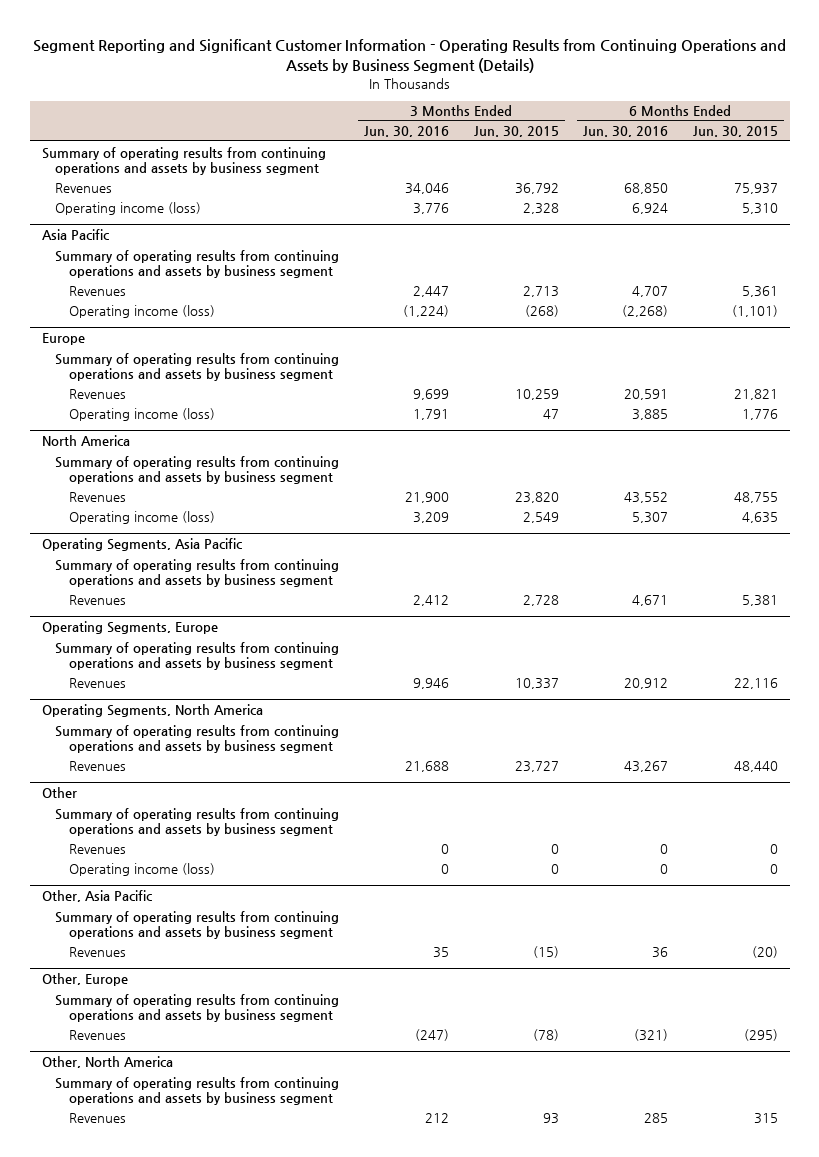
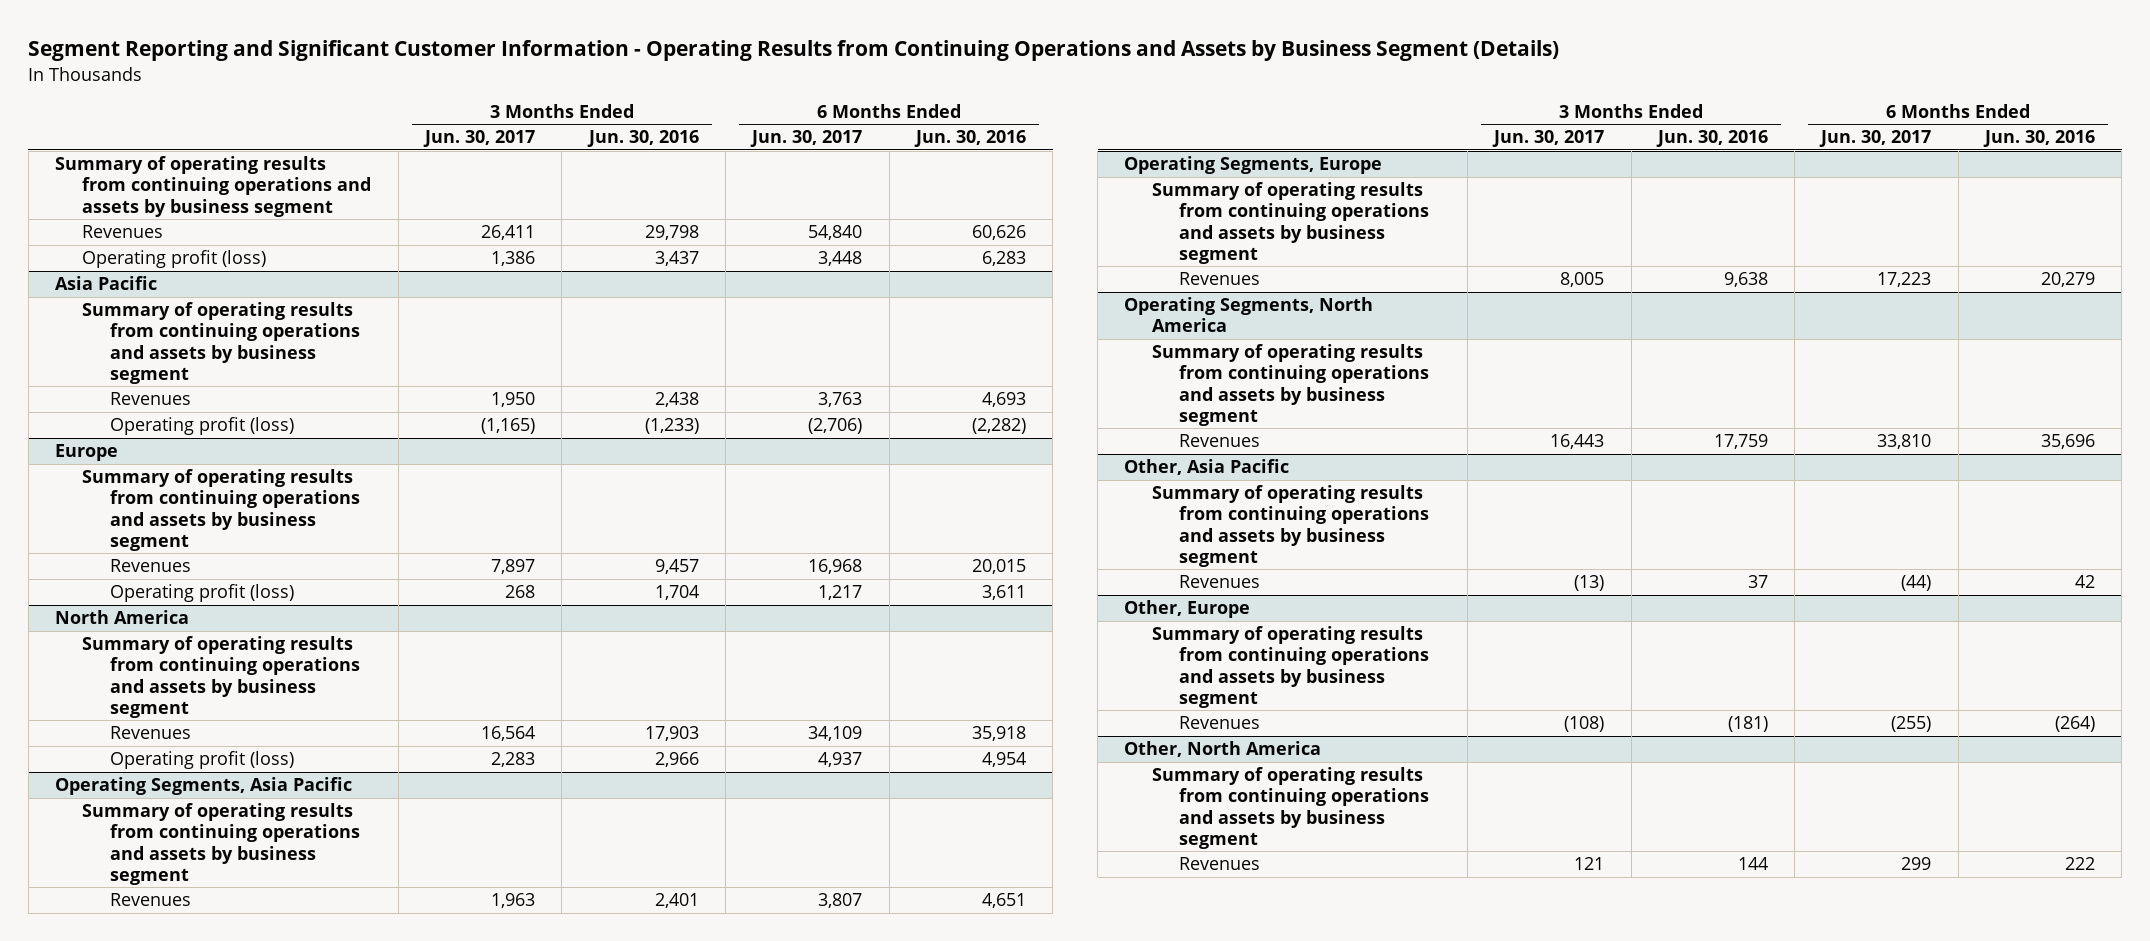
- | 3 Months Ended Jun. 30, 2016 | 3 Months Ended Jun. 30, 2015 | 6 Months Ended Jun. 30, 2016 | 6 Months Ended Jun. 30, 2015
+ | 3 Months Ended Jun. 30, 2017 | 3 Months Ended Jun. 30, 2016 | 6 Months Ended Jun. 30, 2017 | 6 Months Ended Jun. 30, 2016
- Revenues | 34,046 | 36,792 | 68,850 | 75,937
- Operating income (loss) | 3,776 | 2,328 | 6,924 | 5,310
+ Revenues | 26,411 | 29,798 | 54,840 | 60,626
+ Operating profit (loss) | 1,386 | 3,437 | 3,448 | 6,283
@ Asia Pacific
- Revenues | 2,447 | 2,713 | 4,707 | 5,361
- Operating income (loss) | (1,224) | (268) | (2,268) | (1,101)
+ Revenues | 1,950 | 2,438 | 3,763 | 4,693
+ Operating profit (loss) | (1,165) | (1,233) | (2,706) | (2,282)
@ Europe
- Revenues | 9,699 | 10,259 | 20,591 | 21,821
- Operating income (loss) | 1,791 | 47 | 3,885 | 1,776
+ Revenues | 7,897 | 9,457 | 16,968 | 20,015
+ Operating profit (loss) | 268 | 1,704 | 1,217 | 3,611
@ North America
- Revenues | 21,900 | 23,820 | 43,552 | 48,755
- Operating income (loss) | 3,209 | 2,549 | 5,307 | 4,635
+ Revenues | 16,564 | 17,903 | 34,109 | 35,918
+ Operating profit (loss) | 2,283 | 2,966 | 4,937 | 4,954
@ Operating Segments, Asia Pacific
- Revenues | 2,412 | 2,728 | 4,671 | 5,381
+ Revenues | 1,963 | 2,401 | 3,807 | 4,651
@ Operating Segments, Europe
- Revenues | 9,946 | 10,337 | 20,912 | 22,116
+ Revenues | 8,005 | 9,638 | 17,223 | 20,279
@ Operating Segments, North America
- Revenues | 21,688 | 23,727 | 43,267 | 48,440
- Other
- Summary of operating results from continuing operations and assets by business segment
- Revenues | 0 | 0 | 0 | 0
- Operating income (loss) | 0 | 0 | 0 | 0
@ Operating Segments, North America
+ Revenues | 16,443 | 17,759 | 33,810 | 35,696
@ Other, Asia Pacific
- Revenues | 35 | (15) | 36 | (20)
+ Revenues | (13) | 37 | (44) | 42
@ Other, Europe
- Revenues | (247) | (78) | (321) | (295)
+ Revenues | (108) | (181) | (255) | (264)
@ Other, North America
- Revenues | 212 | 93 | 285 | 315
+ Revenues | 121 | 144 | 299 | 222

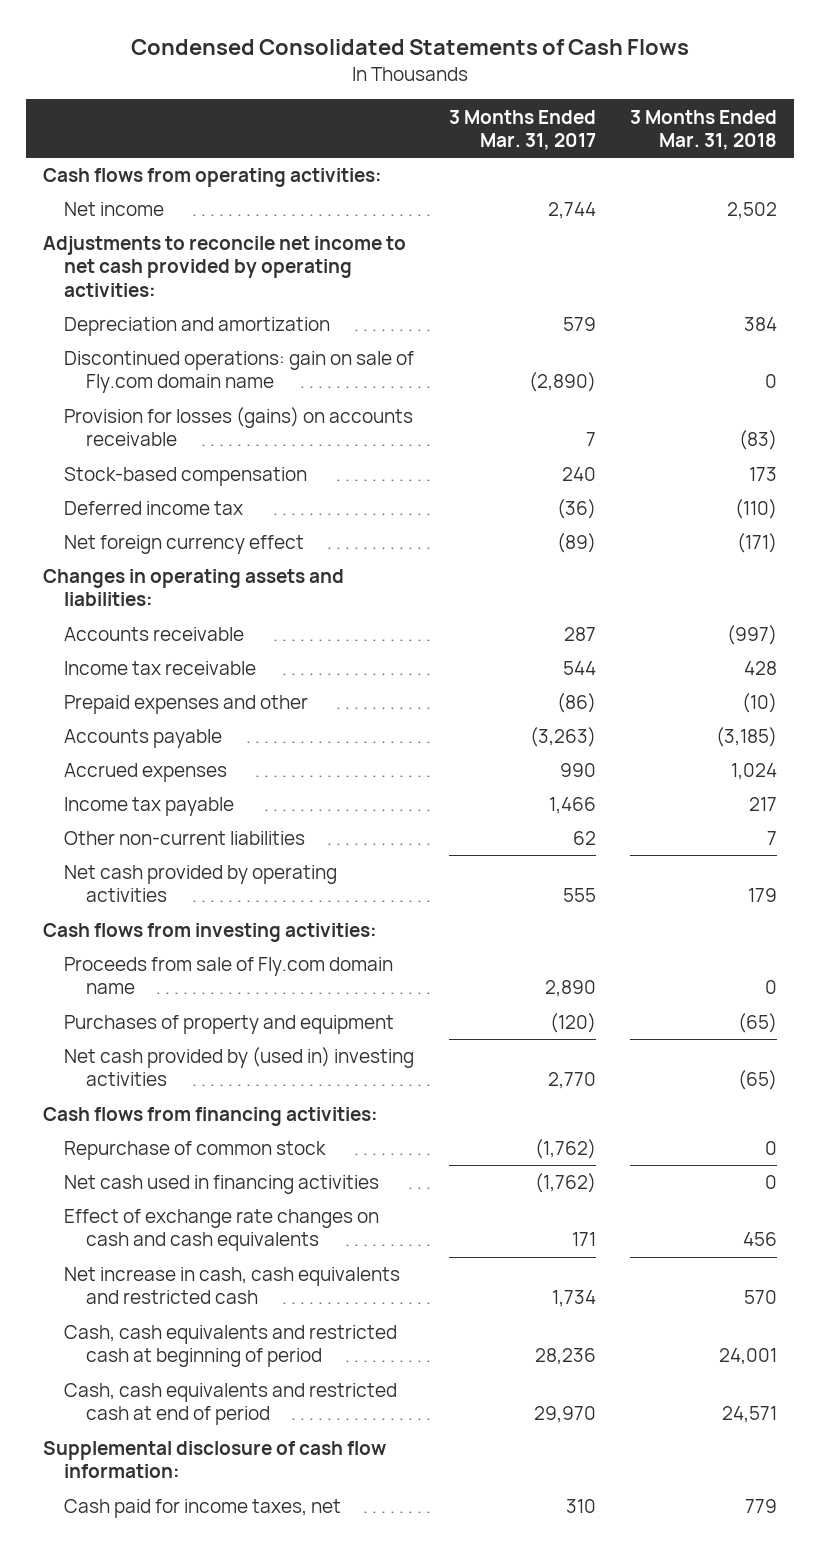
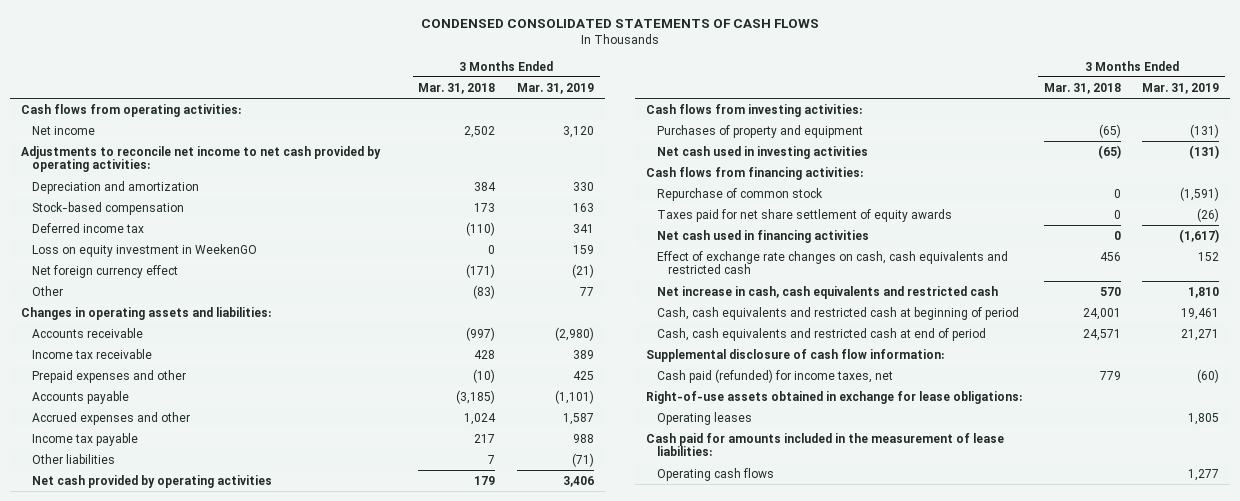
- Condensed Consolidated Statements of Cash Flows
+ CONDENSED CONSOLIDATED STATEMENTS OF CASH FLOWS
- | 3 Months Ended Mar. 31, 2017 | 3 Months Ended Mar. 31, 2018
+ | 3 Months Ended Mar. 31, 2018 | 3 Months Ended Mar. 31, 2019
- Discontinued operations: gain on sale of Fly.com domain name | (2,890) | 0
- Provision for losses (gains) on accounts receivable | 7 | (83)
+ Loss on equity investment in WeekenGO | 0 | 159
+ Other | (83) | 77
- Accrued expenses | 990 | 1,024
+ Accrued expenses and other | 1,024 | 1,587
- Other non-current liabilities | 62 | 7
+ Other liabilities | 7 | (71)
- Proceeds from sale of Fly.com domain name | 2,890 | 0
- Net cash provided by (used in) investing activities | 2,770 | (65)
+ Net cash used in investing activities | (65) | (131)
+ Taxes paid for net share settlement of equity awards | 0 | (26)
- Effect of exchange rate changes on cash and cash equivalents | 171 | 456
+ Effect of exchange rate changes on cash, cash equivalents and restricted cash | 456 | 152
- Cash paid for income taxes, net | 310 | 779
+ Cash paid (refunded) for income taxes, net | 779 | (60)
+ Right-of-use assets obtained in exchange for lease obligations:
+ Operating leases | | 1,805
+ Cash paid for amounts included in the measurement of lease liabilities:
+ Operating cash flows | | 1,277

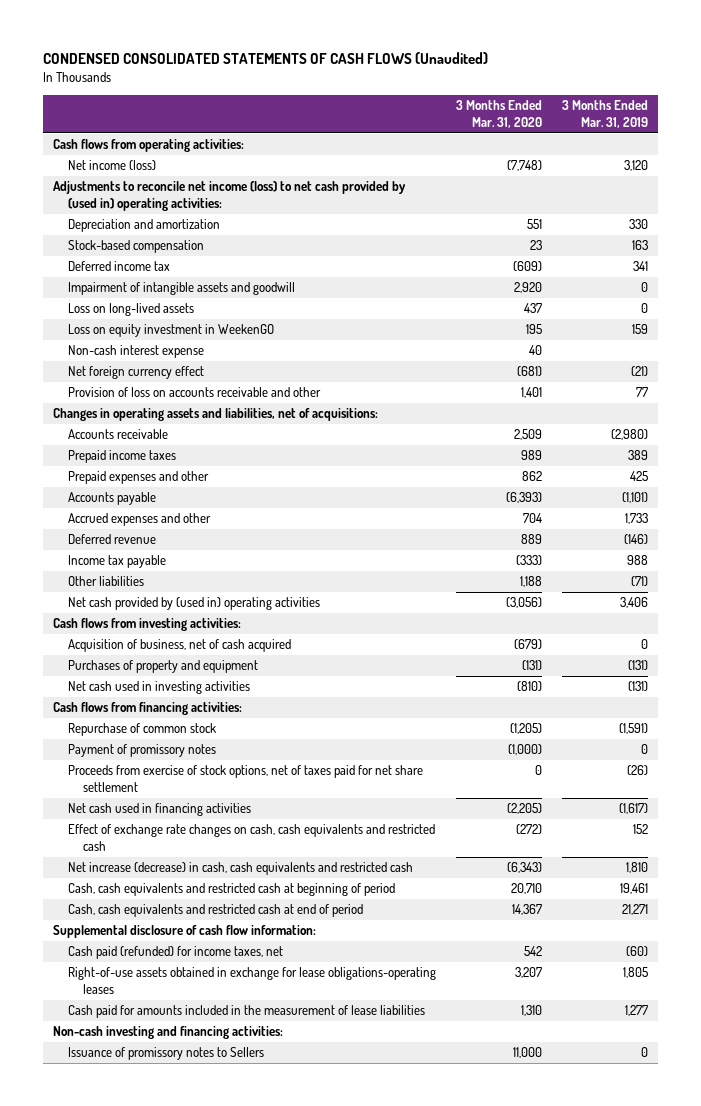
- CONDENSED CONSOLIDATED STATEMENTS OF CASH FLOWS
+ CONDENSED CONSOLIDATED STATEMENTS OF CASH FLOWS (Unaudited)
- | 3 Months Ended Mar. 31, 2018 | 3 Months Ended Mar. 31, 2019
+ | 3 Months Ended Mar. 31, 2020 | 3 Months Ended Mar. 31, 2019
- Net income | 2,502 | 3,120
- Adjustments to reconcile net income to net cash provided by operating activities:
+ Net income (loss) | (7,748) | 3,120
+ Adjustments to reconcile net income (loss) to net cash provided by (used in) operating activities:
+ Impairment of intangible assets and goodwill | 2,920 | 0
+ Loss on long-lived assets | 437 | 0
+ Non-cash interest expense | 40 |
- Other | (83) | 77
- Changes in operating assets and liabilities:
+ Provision of loss on accounts receivable and other | 1,401 | 77
+ Changes in operating assets and liabilities, net of acquisitions:
- Income tax receivable | 428 | 389
+ Prepaid income taxes | 989 | 389
- Accrued expenses and other | 1,024 | 1,587
+ Accrued expenses and other | 704 | 1,733
+ Deferred revenue | 889 | (146)
- Net cash provided by operating activities | 179 | 3,406
+ Net cash provided by (used in) operating activities | (3,056) | 3,406
+ Acquisition of business, net of cash acquired | (679) | 0
- Taxes paid for net share settlement of equity awards | 0 | (26)
+ Payment of promissory notes | (1,000) | 0
+ Proceeds from exercise of stock options, net of taxes paid for net share settlement | 0 | (26)
- Net increase in cash, cash equivalents and restricted cash | 570 | 1,810
+ Net increase (decrease) in cash, cash equivalents and restricted cash | (6,343) | 1,810
- Right-of-use assets obtained in exchange for lease obligations:
- Operating leases | | 1,805
- Cash paid for amounts included in the measurement of lease liabilities:
- Operating cash flows | | 1,277
+ Right-of-use assets obtained in exchange for lease obligations-operating leases | 3,207 | 1,805
+ Cash paid for amounts included in the measurement of lease liabilities | 1,310 | 1,277
+ Non-cash investing and financing activities:
+ Issuance of promissory notes to Sellers | 11,000 | 0

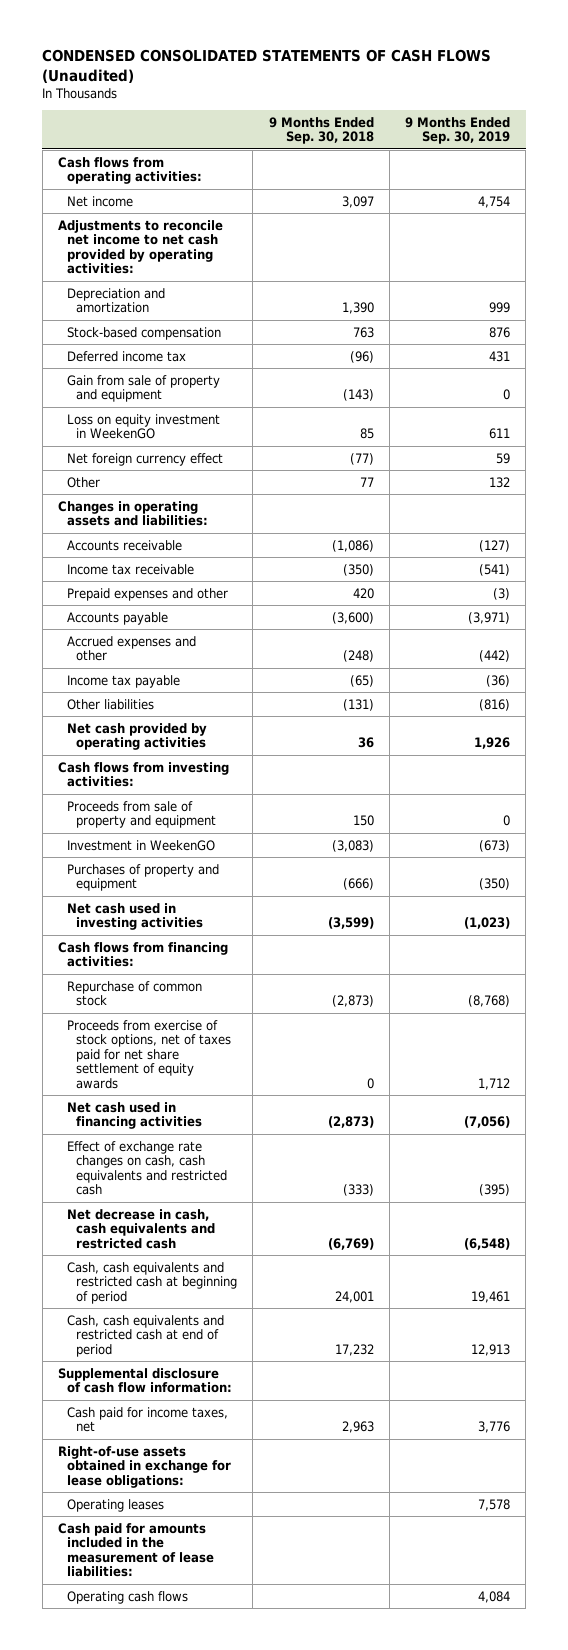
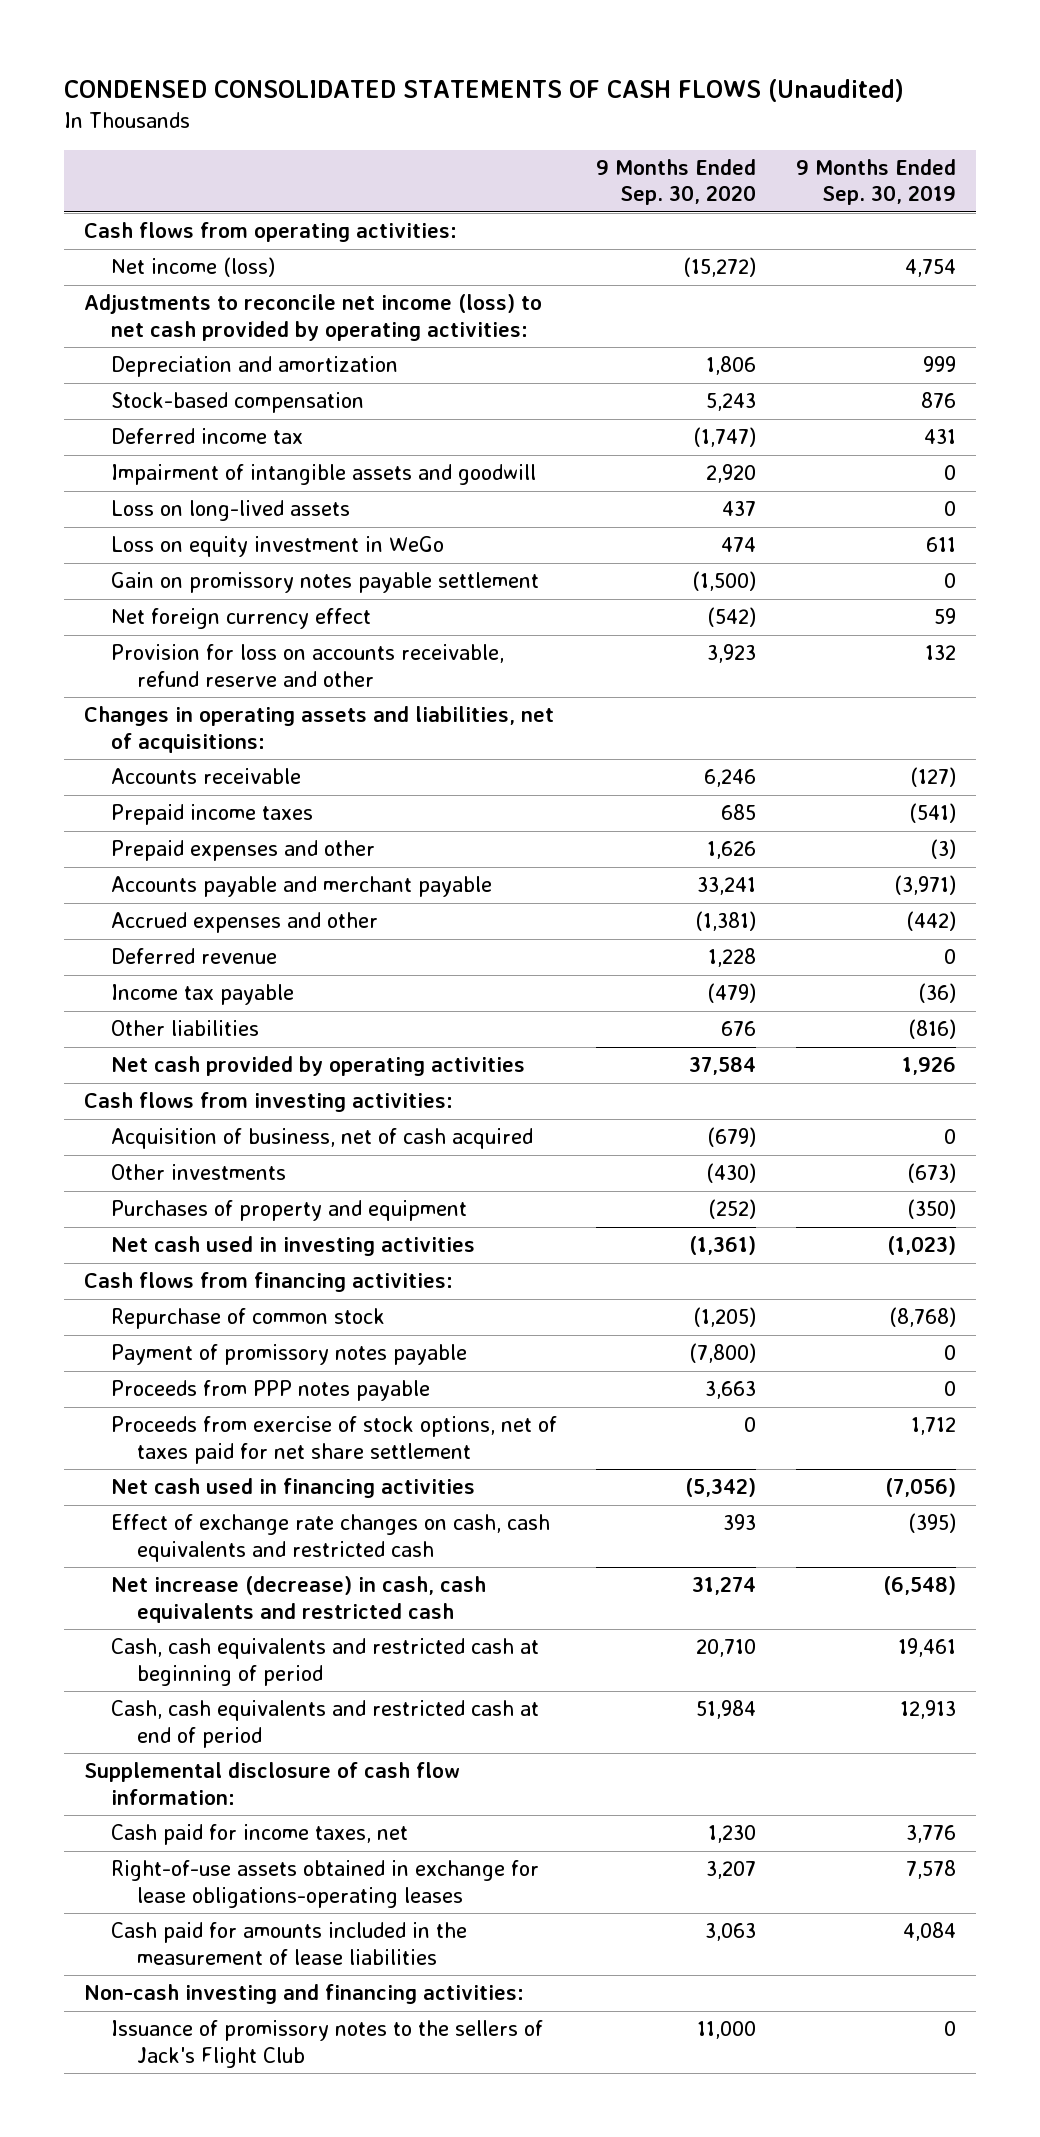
- | 9 Months Ended Sep. 30, 2018 | 9 Months Ended Sep. 30, 2019
+ | 9 Months Ended Sep. 30, 2020 | 9 Months Ended Sep. 30, 2019
- Net income | 3,097 | 4,754
- Adjustments to reconcile net income to net cash provided by operating activities:
+ Net income (loss) | (15,272) | 4,754
+ Adjustments to reconcile net income (loss) to net cash provided by operating activities:
- Gain from sale of property and equipment | (143) | 0
- Loss on equity investment in WeekenGO | 85 | 611
+ Impairment of intangible assets and goodwill | 2,920 | 0
+ Loss on long-lived assets | 437 | 0
+ Loss on equity investment in WeGo | 474 | 611
+ Gain on promissory notes payable settlement | (1,500) | 0
- Other | 77 | 132
- Changes in operating assets and liabilities:
+ Provision for loss on accounts receivable, refund reserve and other | 3,923 | 132
+ Changes in operating assets and liabilities, net of acquisitions:
- Income tax receivable | (350) | (541)
+ Prepaid income taxes | 685 | (541)
- Accounts payable | (3,600) | (3,971)
+ Accounts payable and merchant payable | 33,241 | (3,971)
+ Deferred revenue | 1,228 | 0
- Proceeds from sale of property and equipment | 150 | 0
- Investment in WeekenGO | (3,083) | (673)
+ Acquisition of business, net of cash acquired | (679) | 0
+ Other investments | (430) | (673)
- Proceeds from exercise of stock options, net of taxes paid for net share settlement of equity awards | 0 | 1,712
+ Payment of promissory notes payable | (7,800) | 0
+ Proceeds from PPP notes payable | 3,663 | 0
+ Proceeds from exercise of stock options, net of taxes paid for net share settlement | 0 | 1,712
- Net decrease in cash, cash equivalents and restricted cash | (6,769) | (6,548)
+ Net increase (decrease) in cash, cash equivalents and restricted cash | 31,274 | (6,548)
- Right-of-use assets obtained in exchange for lease obligations:
- Operating leases | | 7,578
- Cash paid for amounts included in the measurement of lease liabilities:
- Operating cash flows | | 4,084
+ Right-of-use assets obtained in exchange for lease obligations-operating leases | 3,207 | 7,578
+ Cash paid for amounts included in the measurement of lease liabilities | 3,063 | 4,084
+ Non-cash investing and financing activities:
+ Issuance of promissory notes to the sellers of Jack's Flight Club | 11,000 | 0

